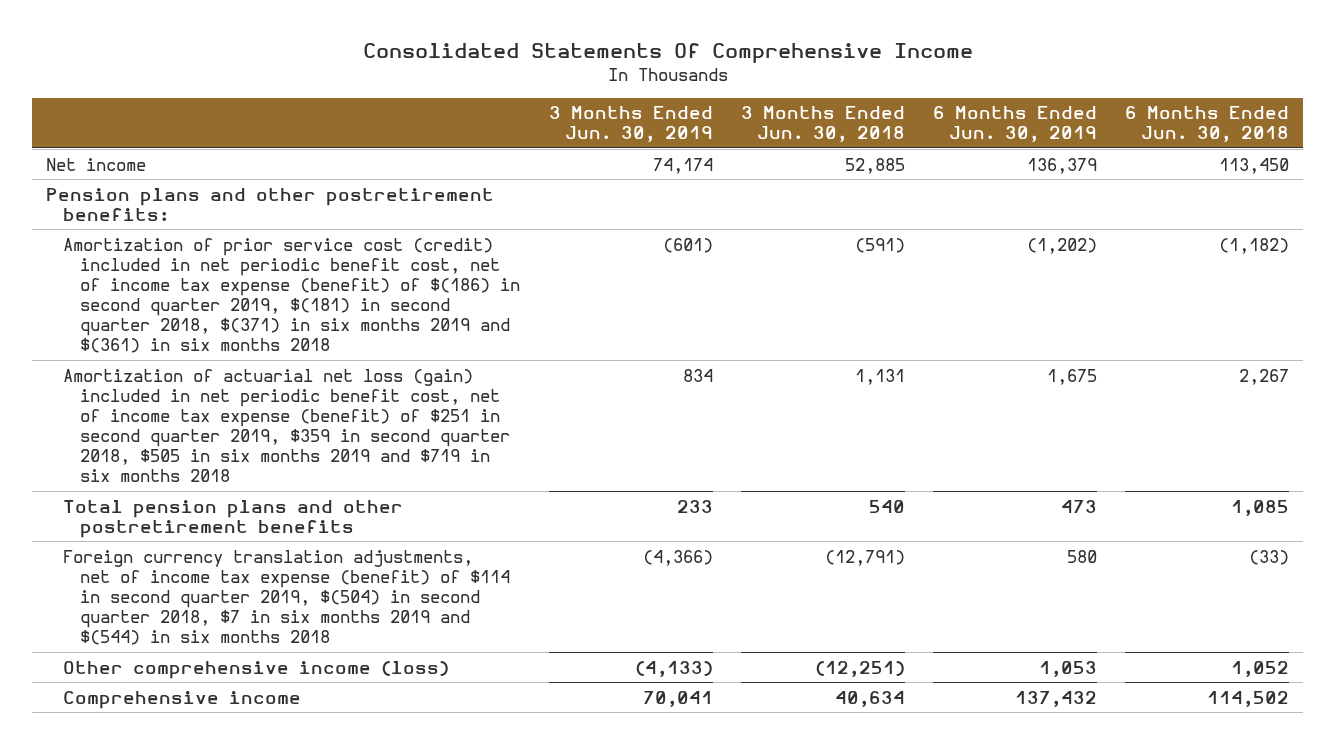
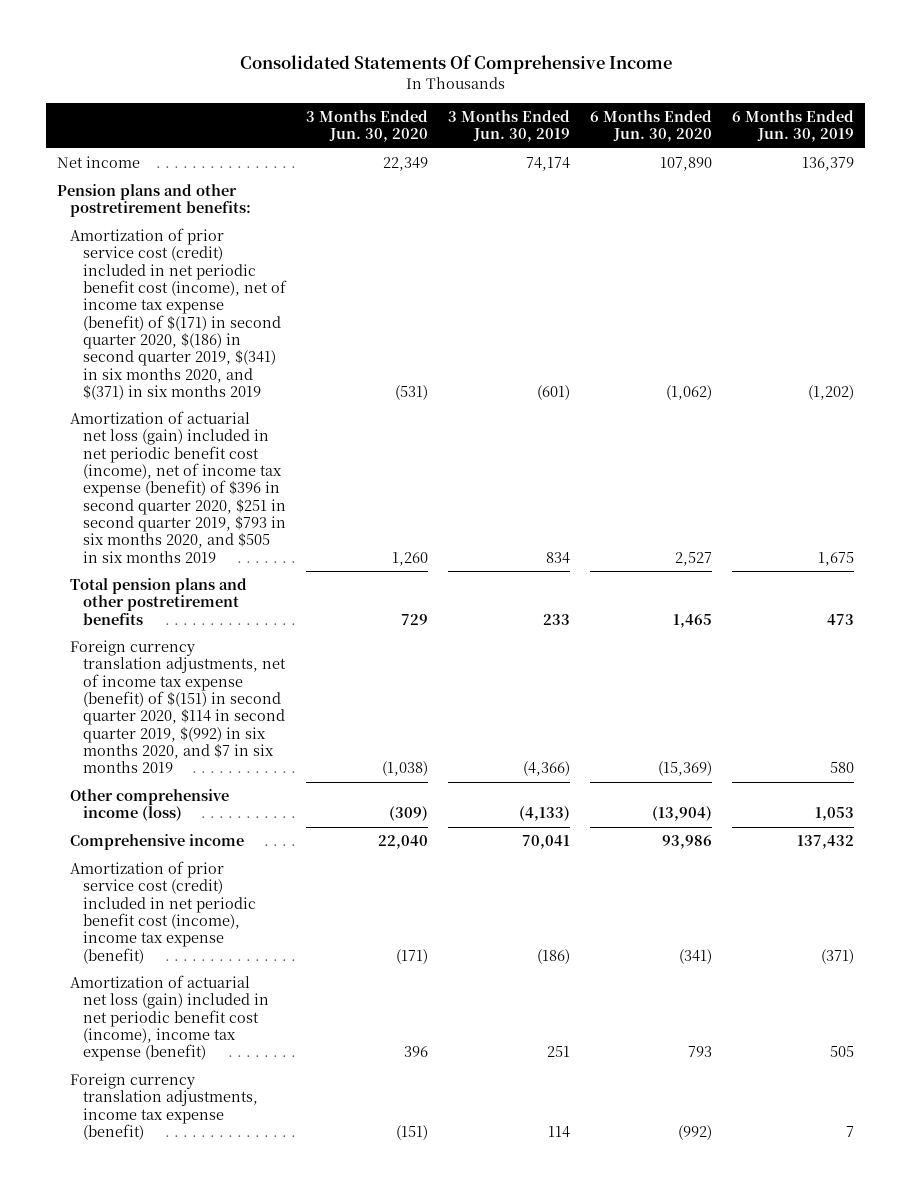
- | 3 Months Ended Jun. 30, 2019 | 3 Months Ended Jun. 30, 2018 | 6 Months Ended Jun. 30, 2019 | 6 Months Ended Jun. 30, 2018
+ | 3 Months Ended Jun. 30, 2020 | 3 Months Ended Jun. 30, 2019 | 6 Months Ended Jun. 30, 2020 | 6 Months Ended Jun. 30, 2019
- Amortization of prior service cost (credit) included in net periodic benefit cost, net of income tax expense (benefit) of $(186) in second quarter 2019, $(181) in second quarter 2018, $(371) in six months 2019 and $(361) in six months 2018 | (601) | (591) | (1,202) | (1,182)
- Amortization of actuarial net loss (gain) included in net periodic benefit cost, net of income tax expense (benefit) of $251 in second quarter 2019, $359 in second quarter 2018, $505 in six months 2019 and $719 in six months 2018 | 834 | 1,131 | 1,675 | 2,267
+ Amortization of prior service cost (credit) included in net periodic benefit cost (income), net of income tax expense (benefit) of $(171) in second quarter 2020, $(186) in second quarter 2019, $(341) in six months 2020, and $(371) in six months 2019 | (531) | (601) | (1,062) | (1,202)
+ Amortization of actuarial net loss (gain) included in net periodic benefit cost (income), net of income tax expense (benefit) of $396 in second quarter 2020, $251 in second quarter 2019, $793 in six months 2020, and $505 in six months 2019 | 1,260 | 834 | 2,527 | 1,675
- Foreign currency translation adjustments, net of income tax expense (benefit) of $114 in second quarter 2019, $(504) in second quarter 2018, $7 in six months 2019 and $(544) in six months 2018 | (4,366) | (12,791) | 580 | (33)
+ Foreign currency translation adjustments, net of income tax expense (benefit) of $(151) in second quarter 2020, $114 in second quarter 2019, $(992) in six months 2020, and $7 in six months 2019 | (1,038) | (4,366) | (15,369) | 580
+ Amortization of prior service cost (credit) included in net periodic benefit cost (income), income tax expense (benefit) | (171) | (186) | (341) | (371)
+ Amortization of actuarial net loss (gain) included in net periodic benefit cost (income), income tax expense (benefit) | 396 | 251 | 793 | 505
+ Foreign currency translation adjustments, income tax expense (benefit) | (151) | 114 | (992) | 7

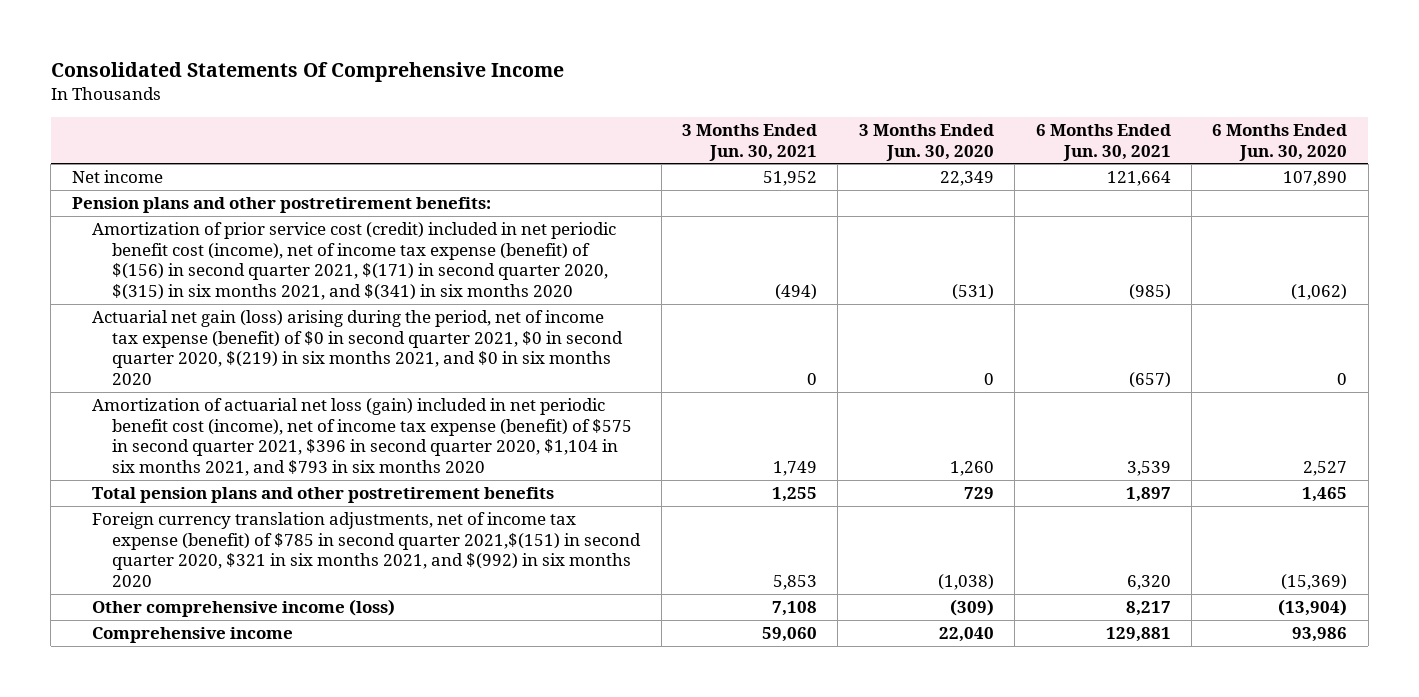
- | 3 Months Ended Jun. 30, 2020 | 3 Months Ended Jun. 30, 2019 | 6 Months Ended Jun. 30, 2020 | 6 Months Ended Jun. 30, 2019
+ | 3 Months Ended Jun. 30, 2021 | 3 Months Ended Jun. 30, 2020 | 6 Months Ended Jun. 30, 2021 | 6 Months Ended Jun. 30, 2020
- Amortization of prior service cost (credit) included in net periodic benefit cost (income), net of income tax expense (benefit) of $(171) in second quarter 2020, $(186) in second quarter 2019, $(341) in six months 2020, and $(371) in six months 2019 | (531) | (601) | (1,062) | (1,202)
- Amortization of actuarial net loss (gain) included in net periodic benefit cost (income), net of income tax expense (benefit) of $396 in second quarter 2020, $251 in second quarter 2019, $793 in six months 2020, and $505 in six months 2019 | 1,260 | 834 | 2,527 | 1,675
+ Amortization of prior service cost (credit) included in net periodic benefit cost (income), net of income tax expense (benefit) of $(156) in second quarter 2021, $(171) in second quarter 2020, $(315) in six months 2021, and $(341) in six months 2020 | (494) | (531) | (985) | (1,062)
+ Actuarial net gain (loss) arising during the period, net of income tax expense (benefit) of $0 in second quarter 2021, $0 in second quarter 2020, $(219) in six months 2021, and $0 in six months 2020 | 0 | 0 | (657) | 0
+ Amortization of actuarial net loss (gain) included in net periodic benefit cost (income), net of income tax expense (benefit) of $575 in second quarter 2021, $396 in second quarter 2020, $1,104 in six months 2021, and $793 in six months 2020 | 1,749 | 1,260 | 3,539 | 2,527
- Foreign currency translation adjustments, net of income tax expense (benefit) of $(151) in second quarter 2020, $114 in second quarter 2019, $(992) in six months 2020, and $7 in six months 2019 | (1,038) | (4,366) | (15,369) | 580
+ Foreign currency translation adjustments, net of income tax expense (benefit) of $785 in second quarter 2021,$(151) in second quarter 2020, $321 in six months 2021, and $(992) in six months 2020 | 5,853 | (1,038) | 6,320 | (15,369)
- Amortization of prior service cost (credit) included in net periodic benefit cost (income), income tax expense (benefit) | (171) | (186) | (341) | (371)
- Amortization of actuarial net loss (gain) included in net periodic benefit cost (income), income tax expense (benefit) | 396 | 251 | 793 | 505
- Foreign currency translation adjustments, income tax expense (benefit) | (151) | 114 | (992) | 7

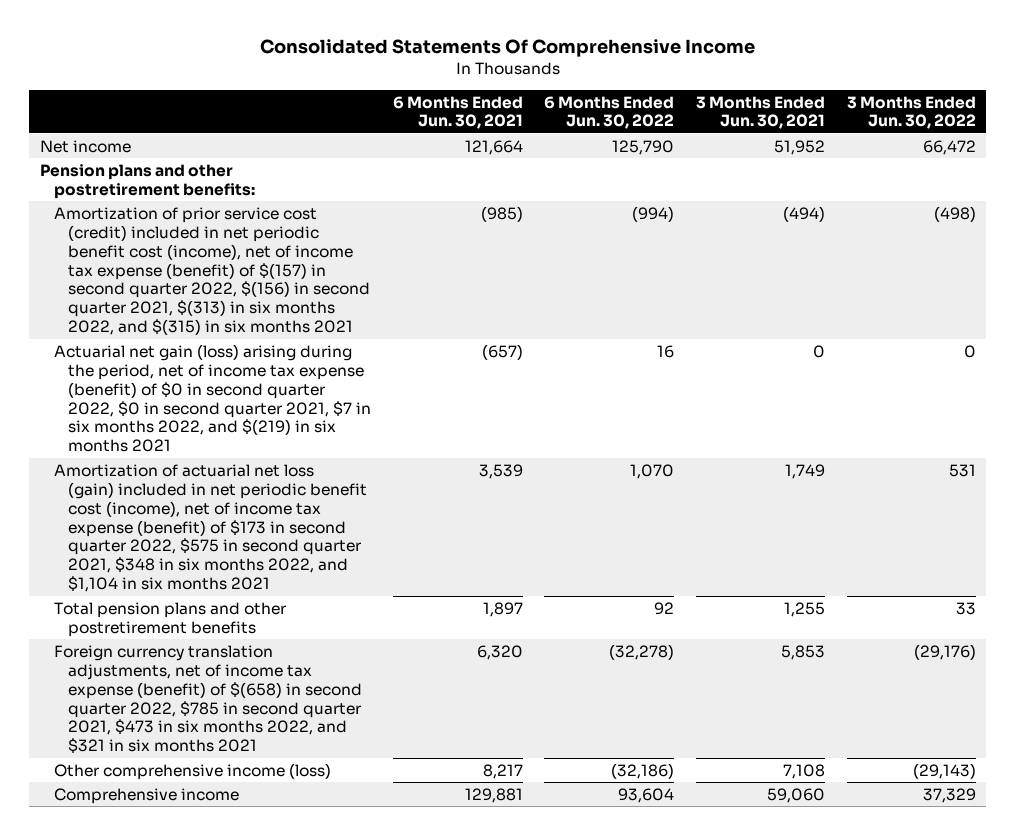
- | 3 Months Ended Jun. 30, 2021 | 3 Months Ended Jun. 30, 2020 | 6 Months Ended Jun. 30, 2021 | 6 Months Ended Jun. 30, 2020
+ | 6 Months Ended Jun. 30, 2021 | 6 Months Ended Jun. 30, 2022 | 3 Months Ended Jun. 30, 2021 | 3 Months Ended Jun. 30, 2022
- Amortization of prior service cost (credit) included in net periodic benefit cost (income), net of income tax expense (benefit) of $(156) in second quarter 2021, $(171) in second quarter 2020, $(315) in six months 2021, and $(341) in six months 2020 | (494) | (531) | (985) | (1,062)
- Actuarial net gain (loss) arising during the period, net of income tax expense (benefit) of $0 in second quarter 2021, $0 in second quarter 2020, $(219) in six months 2021, and $0 in six months 2020 | 0 | 0 | (657) | 0
- Amortization of actuarial net loss (gain) included in net periodic benefit cost (income), net of income tax expense (benefit) of $575 in second quarter 2021, $396 in second quarter 2020, $1,104 in six months 2021, and $793 in six months 2020 | 1,749 | 1,260 | 3,539 | 2,527
+ Amortization of prior service cost (credit) included in net periodic benefit cost (income), net of income tax expense (benefit) of $(157) in second quarter 2022, $(156) in second quarter 2021, $(313) in six months 2022, and $(315) in six months 2021 | (985) | (994) | (494) | (498)
+ Actuarial net gain (loss) arising during the period, net of income tax expense (benefit) of $0 in second quarter 2022, $0 in second quarter 2021, $7 in six months 2022, and $(219) in six months 2021 | (657) | 16 | 0 | 0
+ Amortization of actuarial net loss (gain) included in net periodic benefit cost (income), net of income tax expense (benefit) of $173 in second quarter 2022, $575 in second quarter 2021, $348 in six months 2022, and $1,104 in six months 2021 | 3,539 | 1,070 | 1,749 | 531
- Foreign currency translation adjustments, net of income tax expense (benefit) of $785 in second quarter 2021,$(151) in second quarter 2020, $321 in six months 2021, and $(992) in six months 2020 | 5,853 | (1,038) | 6,320 | (15,369)
+ Foreign currency translation adjustments, net of income tax expense (benefit) of $(658) in second quarter 2022, $785 in second quarter 2021, $473 in six months 2022, and $321 in six months 2021 | 6,320 | (32,278) | 5,853 | (29,176)

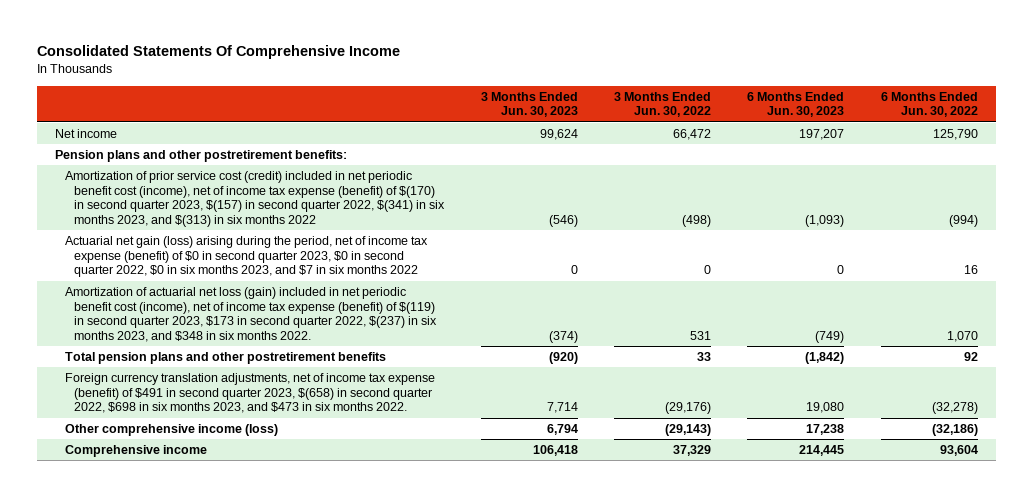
- | 6 Months Ended Jun. 30, 2021 | 6 Months Ended Jun. 30, 2022 | 3 Months Ended Jun. 30, 2021 | 3 Months Ended Jun. 30, 2022
+ | 3 Months Ended Jun. 30, 2023 | 3 Months Ended Jun. 30, 2022 | 6 Months Ended Jun. 30, 2023 | 6 Months Ended Jun. 30, 2022
- Amortization of prior service cost (credit) included in net periodic benefit cost (income), net of income tax expense (benefit) of $(157) in second quarter 2022, $(156) in second quarter 2021, $(313) in six months 2022, and $(315) in six months 2021 | (985) | (994) | (494) | (498)
- Actuarial net gain (loss) arising during the period, net of income tax expense (benefit) of $0 in second quarter 2022, $0 in second quarter 2021, $7 in six months 2022, and $(219) in six months 2021 | (657) | 16 | 0 | 0
- Amortization of actuarial net loss (gain) included in net periodic benefit cost (income), net of income tax expense (benefit) of $173 in second quarter 2022, $575 in second quarter 2021, $348 in six months 2022, and $1,104 in six months 2021 | 3,539 | 1,070 | 1,749 | 531
+ Amortization of prior service cost (credit) included in net periodic benefit cost (income), net of income tax expense (benefit) of $(170) in second quarter 2023, $(157) in second quarter 2022, $(341) in six months 2023, and $(313) in six months 2022 | (546) | (498) | (1,093) | (994)
+ Actuarial net gain (loss) arising during the period, net of income tax expense (benefit) of $0 in second quarter 2023, $0 in second quarter 2022, $0 in six months 2023, and $7 in six months 2022 | 0 | 0 | 0 | 16
+ Amortization of actuarial net loss (gain) included in net periodic benefit cost (income), net of income tax expense (benefit) of $(119) in second quarter 2023, $173 in second quarter 2022, $(237) in six months 2023, and $348 in six months 2022. | (374) | 531 | (749) | 1,070
- Foreign currency translation adjustments, net of income tax expense (benefit) of $(658) in second quarter 2022, $785 in second quarter 2021, $473 in six months 2022, and $321 in six months 2021 | 6,320 | (32,278) | 5,853 | (29,176)
+ Foreign currency translation adjustments, net of income tax expense (benefit) of $491 in second quarter 2023, $(658) in second quarter 2022, $698 in six months 2023, and $473 in six months 2022. | 7,714 | (29,176) | 19,080 | (32,278)

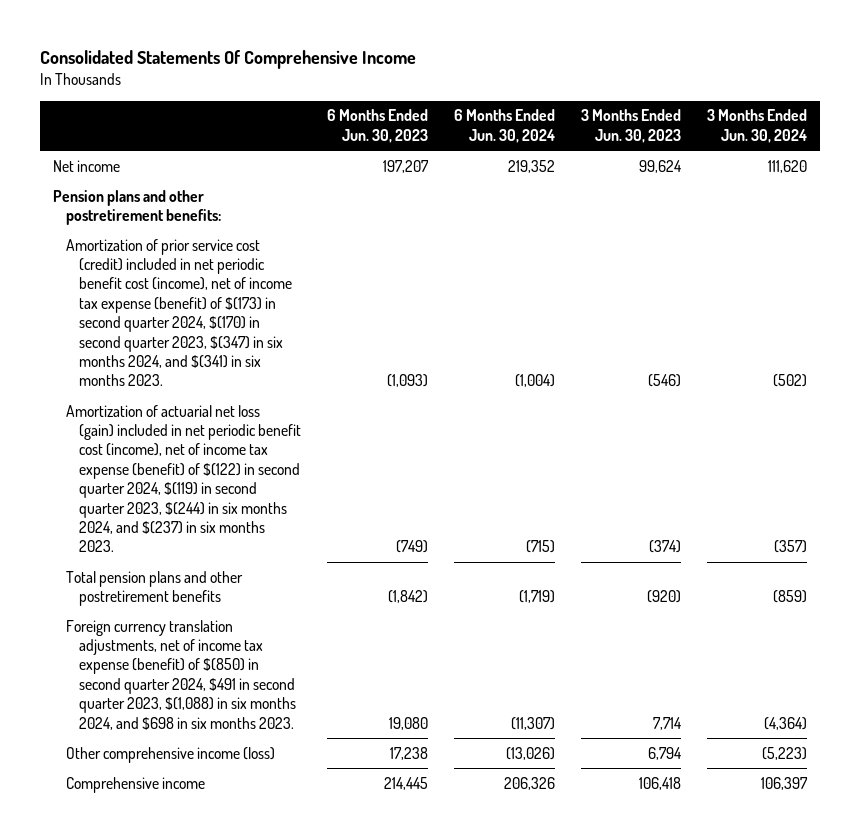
- | 3 Months Ended Jun. 30, 2023 | 3 Months Ended Jun. 30, 2022 | 6 Months Ended Jun. 30, 2023 | 6 Months Ended Jun. 30, 2022
+ | 6 Months Ended Jun. 30, 2023 | 6 Months Ended Jun. 30, 2024 | 3 Months Ended Jun. 30, 2023 | 3 Months Ended Jun. 30, 2024
- Amortization of prior service cost (credit) included in net periodic benefit cost (income), net of income tax expense (benefit) of $(170) in second quarter 2023, $(157) in second quarter 2022, $(341) in six months 2023, and $(313) in six months 2022 | (546) | (498) | (1,093) | (994)
- Actuarial net gain (loss) arising during the period, net of income tax expense (benefit) of $0 in second quarter 2023, $0 in second quarter 2022, $0 in six months 2023, and $7 in six months 2022 | 0 | 0 | 0 | 16
- Amortization of actuarial net loss (gain) included in net periodic benefit cost (income), net of income tax expense (benefit) of $(119) in second quarter 2023, $173 in second quarter 2022, $(237) in six months 2023, and $348 in six months 2022. | (374) | 531 | (749) | 1,070
+ Amortization of prior service cost (credit) included in net periodic benefit cost (income), net of income tax expense (benefit) of $(173) in second quarter 2024, $(170) in second quarter 2023, $(347) in six months 2024, and $(341) in six months 2023. | (1,093) | (1,004) | (546) | (502)
+ Amortization of actuarial net loss (gain) included in net periodic benefit cost (income), net of income tax expense (benefit) of $(122) in second quarter 2024, $(119) in second quarter 2023, $(244) in six months 2024, and $(237) in six months 2023. | (749) | (715) | (374) | (357)
- Foreign currency translation adjustments, net of income tax expense (benefit) of $491 in second quarter 2023, $(658) in second quarter 2022, $698 in six months 2023, and $473 in six months 2022. | 7,714 | (29,176) | 19,080 | (32,278)
+ Foreign currency translation adjustments, net of income tax expense (benefit) of $(850) in second quarter 2024, $491 in second quarter 2023, $(1,088) in six months 2024, and $698 in six months 2023. | 19,080 | (11,307) | 7,714 | (4,364)

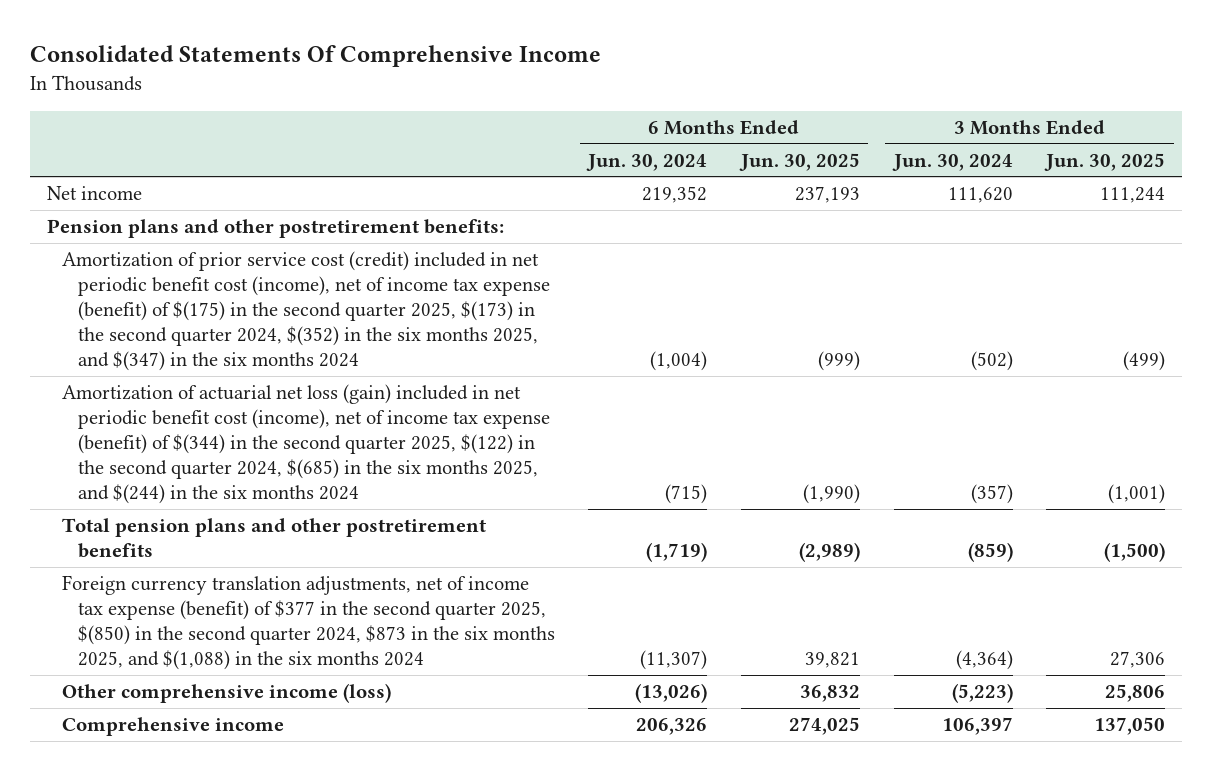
- | 6 Months Ended Jun. 30, 2023 | 6 Months Ended Jun. 30, 2024 | 3 Months Ended Jun. 30, 2023 | 3 Months Ended Jun. 30, 2024
+ | 6 Months Ended Jun. 30, 2024 | 6 Months Ended Jun. 30, 2025 | 3 Months Ended Jun. 30, 2024 | 3 Months Ended Jun. 30, 2025
- Amortization of prior service cost (credit) included in net periodic benefit cost (income), net of income tax expense (benefit) of $(173) in second quarter 2024, $(170) in second quarter 2023, $(347) in six months 2024, and $(341) in six months 2023. | (1,093) | (1,004) | (546) | (502)
- Amortization of actuarial net loss (gain) included in net periodic benefit cost (income), net of income tax expense (benefit) of $(122) in second quarter 2024, $(119) in second quarter 2023, $(244) in six months 2024, and $(237) in six months 2023. | (749) | (715) | (374) | (357)
+ Amortization of prior service cost (credit) included in net periodic benefit cost (income), net of income tax expense (benefit) of $(175) in the second quarter 2025, $(173) in the second quarter 2024, $(352) in the six months 2025, and $(347) in the six months 2024 | (1,004) | (999) | (502) | (499)
+ Amortization of actuarial net loss (gain) included in net periodic benefit cost (income), net of income tax expense (benefit) of $(344) in the second quarter 2025, $(122) in the second quarter 2024, $(685) in the six months 2025, and $(244) in the six months 2024 | (715) | (1,990) | (357) | (1,001)
- Foreign currency translation adjustments, net of income tax expense (benefit) of $(850) in second quarter 2024, $491 in second quarter 2023, $(1,088) in six months 2024, and $698 in six months 2023. | 19,080 | (11,307) | 7,714 | (4,364)
+ Foreign currency translation adjustments, net of income tax expense (benefit) of $377 in the second quarter 2025, $(850) in the second quarter 2024, $873 in the six months 2025, and $(1,088) in the six months 2024 | (11,307) | 39,821 | (4,364) | 27,306

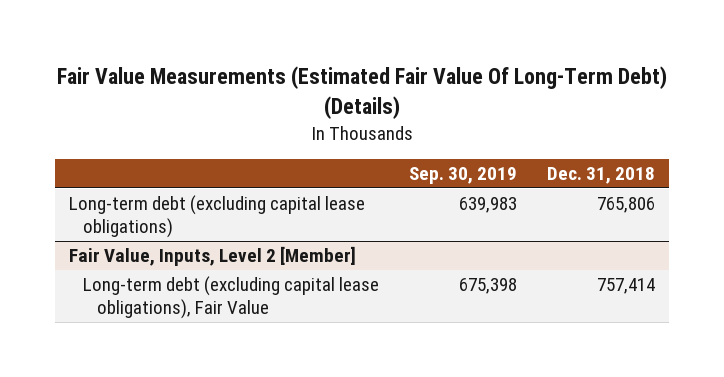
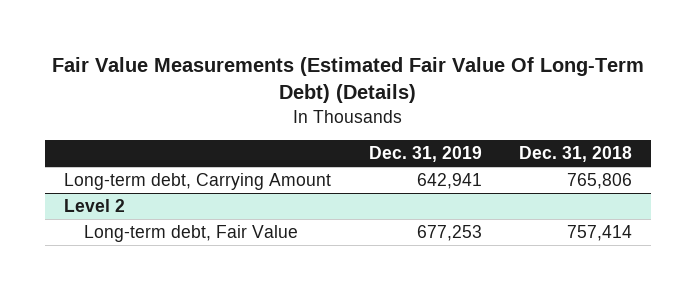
- | Sep. 30, 2019 | Dec. 31, 2018
+ | Dec. 31, 2019 | Dec. 31, 2018
- Long-term debt (excluding capital lease obligations) | 639,983 | 765,806
- Fair Value, Inputs, Level 2 [Member]
- Long-term debt (excluding capital lease obligations), Fair Value | 675,398 | 757,414
+ Long-term debt, Carrying Amount | 642,941 | 765,806
+ Level 2
+ Long-term debt, Fair Value | 677,253 | 757,414

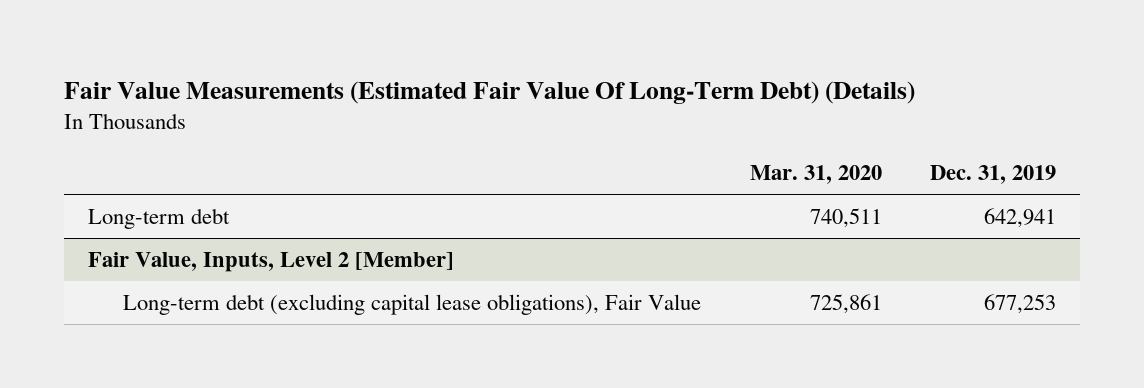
- | Dec. 31, 2019 | Dec. 31, 2018
+ | Mar. 31, 2020 | Dec. 31, 2019
- Long-term debt, Carrying Amount | 642,941 | 765,806
- Level 2
- Long-term debt, Fair Value | 677,253 | 757,414
+ Long-term debt | 740,511 | 642,941
+ Fair Value, Inputs, Level 2 [Member]
+ Long-term debt (excluding capital lease obligations), Fair Value | 725,861 | 677,253

